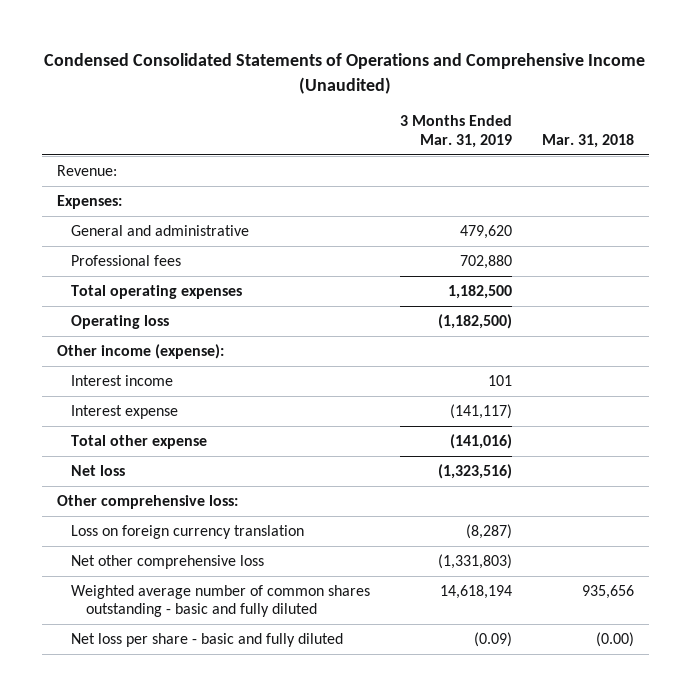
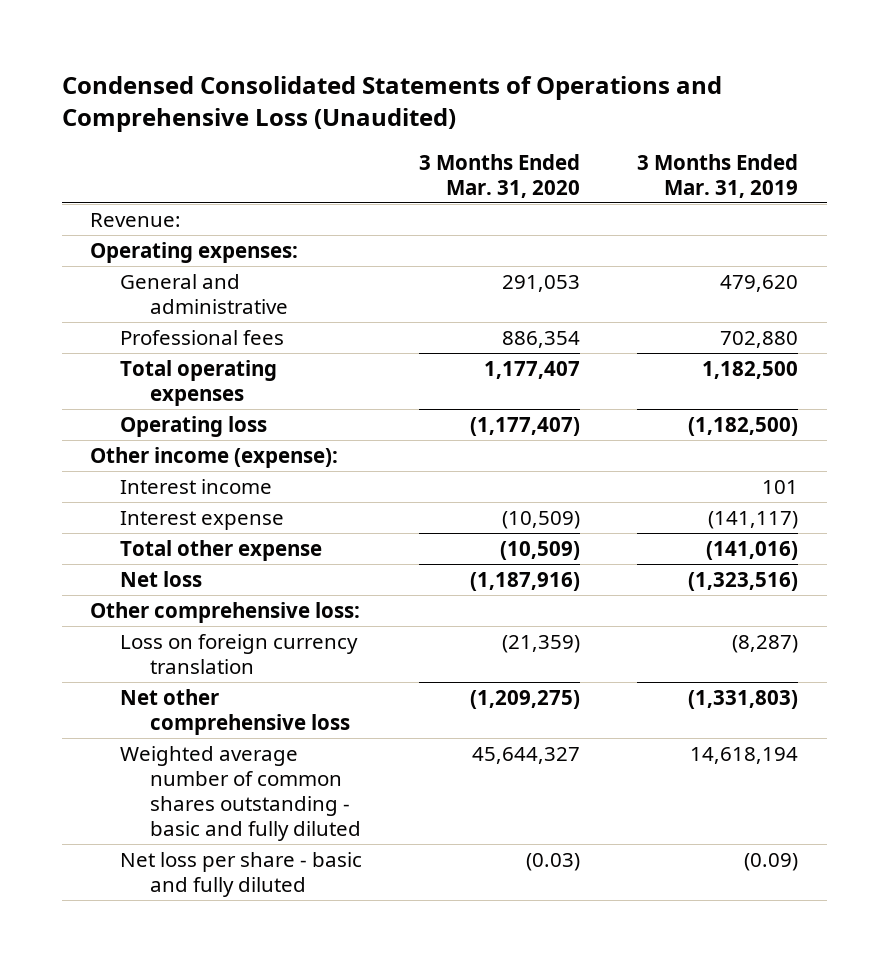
- Condensed Consolidated Statements of Operations and Comprehensive Income (Unaudited)
+ Condensed Consolidated Statements of Operations and Comprehensive Loss (Unaudited)
- | 3 Months Ended Mar. 31, 2019 | Mar. 31, 2018
+ | 3 Months Ended Mar. 31, 2020 | 3 Months Ended Mar. 31, 2019
- Expenses:
+ Operating expenses:

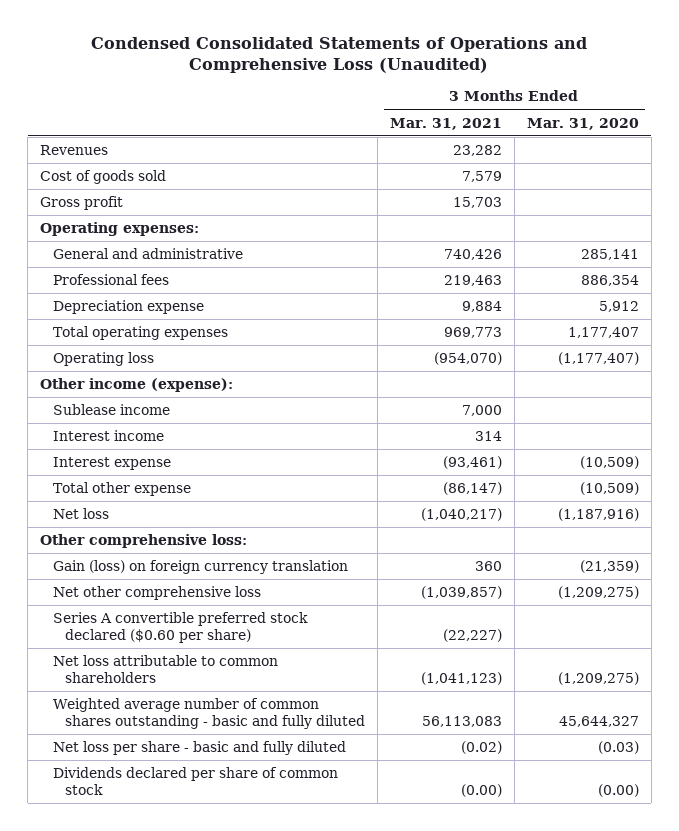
- | 3 Months Ended Mar. 31, 2020 | 3 Months Ended Mar. 31, 2019
+ | 3 Months Ended Mar. 31, 2021 | 3 Months Ended Mar. 31, 2020
- Revenue:
+ Revenues | 23,282 |
+ Cost of goods sold | 7,579 |
+ Gross profit | 15,703 |
- General and administrative | 291,053 | 479,620
+ General and administrative | 740,426 | 285,141
+ Depreciation expense | 9,884 | 5,912
+ Sublease income | 7,000 |
- Loss on foreign currency translation | (21,359) | (8,287)
+ Gain (loss) on foreign currency translation | 360 | (21,359)
+ Series A convertible preferred stock declared ($0.60 per share) | (22,227) |
+ Net loss attributable to common shareholders | (1,041,123) | (1,209,275)
+ Dividends declared per share of common stock | (0.00) | (0.00)

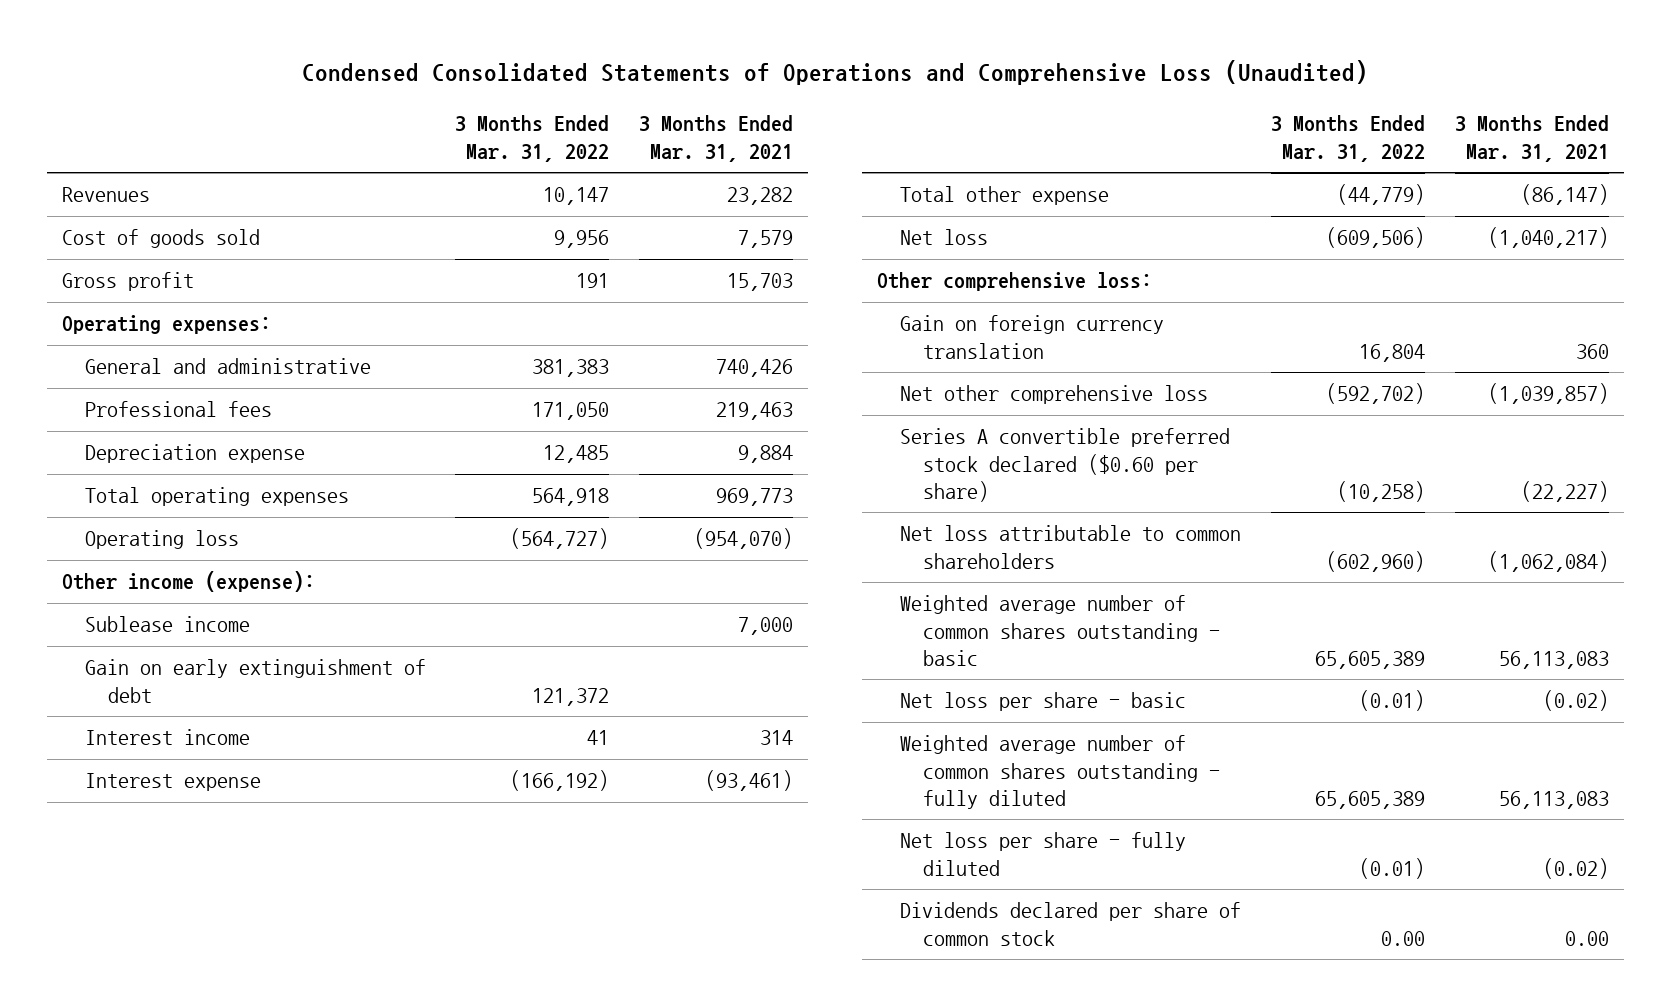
- | 3 Months Ended Mar. 31, 2021 | 3 Months Ended Mar. 31, 2020
+ | 3 Months Ended Mar. 31, 2022 | 3 Months Ended Mar. 31, 2021
+ Gain on early extinguishment of debt | 121,372 |
- Gain (loss) on foreign currency translation | 360 | (21,359)
+ Gain on foreign currency translation | 16,804 | 360
- Net loss attributable to common shareholders | (1,041,123) | (1,209,275)
- Weighted average number of common shares outstanding - basic and fully diluted | 56,113,083 | 45,644,327
- Net loss per share - basic and fully diluted | (0.02) | (0.03)
- Dividends declared per share of common stock | (0.00) | (0.00)
+ Net loss attributable to common shareholders | (602,960) | (1,062,084)
+ Weighted average number of common shares outstanding - basic | 65,605,389 | 56,113,083
+ Net loss per share - basic | (0.01) | (0.02)
+ Weighted average number of common shares outstanding - fully diluted | 65,605,389 | 56,113,083
+ Net loss per share - fully diluted | (0.01) | (0.02)
+ Dividends declared per share of common stock | 0.00 | 0.00

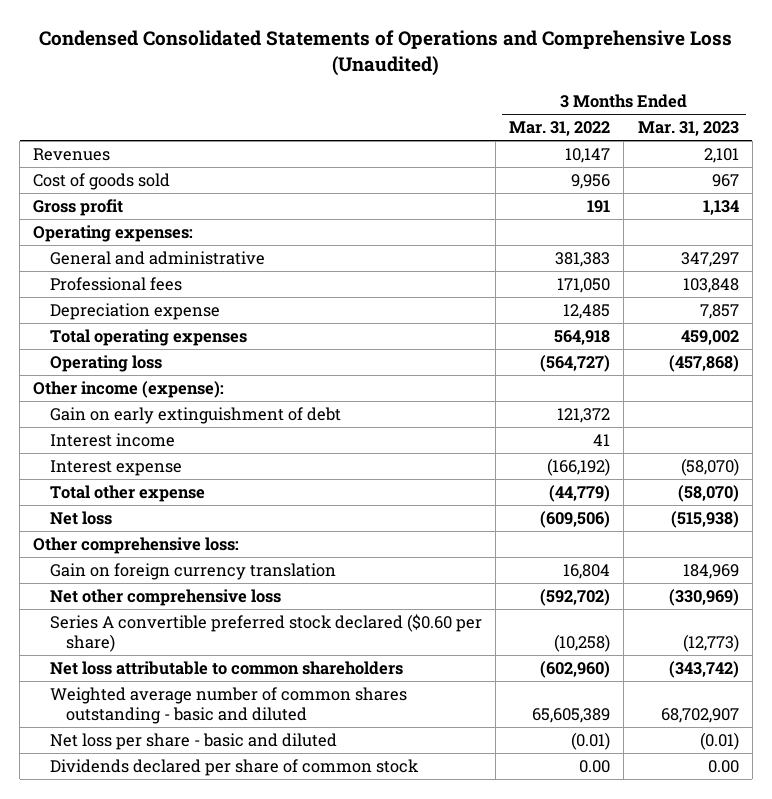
- | 3 Months Ended Mar. 31, 2022 | 3 Months Ended Mar. 31, 2021
+ | 3 Months Ended Mar. 31, 2022 | 3 Months Ended Mar. 31, 2023
- Sublease income | | 7,000
- Weighted average number of common shares outstanding - basic | 65,605,389 | 56,113,083
- Net loss per share - basic | (0.01) | (0.02)
- Weighted average number of common shares outstanding - fully diluted | 65,605,389 | 56,113,083
- Net loss per share - fully diluted | (0.01) | (0.02)
+ Weighted average number of common shares outstanding - basic and diluted | 65,605,389 | 68,702,907
+ Net loss per share - basic and diluted | (0.01) | (0.01)

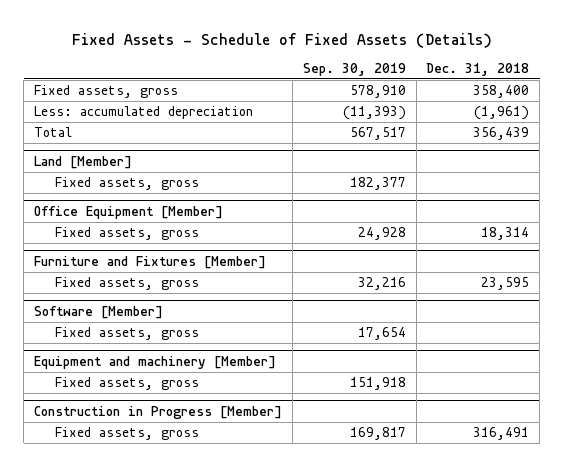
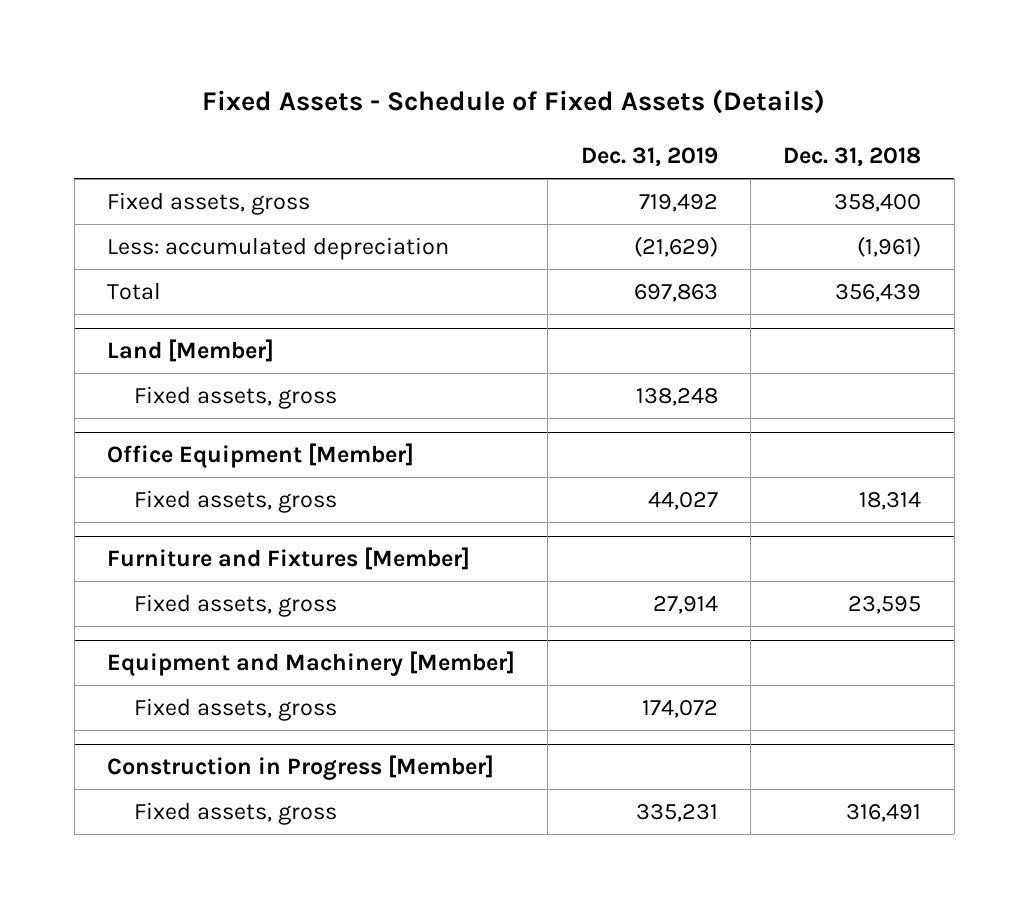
- | Sep. 30, 2019 | Dec. 31, 2018
+ | Dec. 31, 2019 | Dec. 31, 2018
- Software [Member]
- Fixed assets, gross | 17,654 |
- Equipment and machinery [Member]
+ Equipment and Machinery [Member]

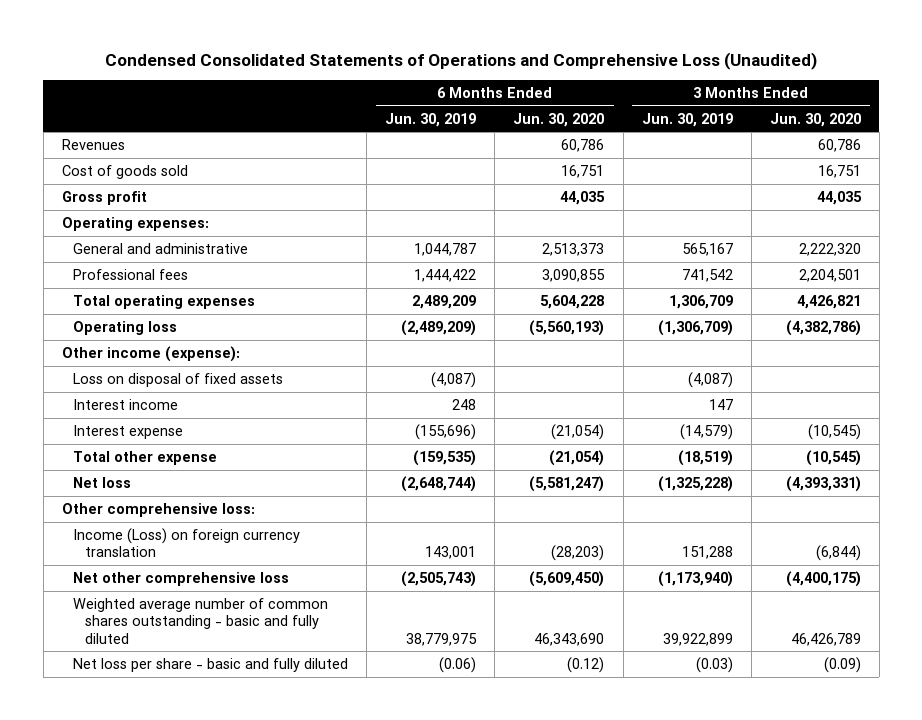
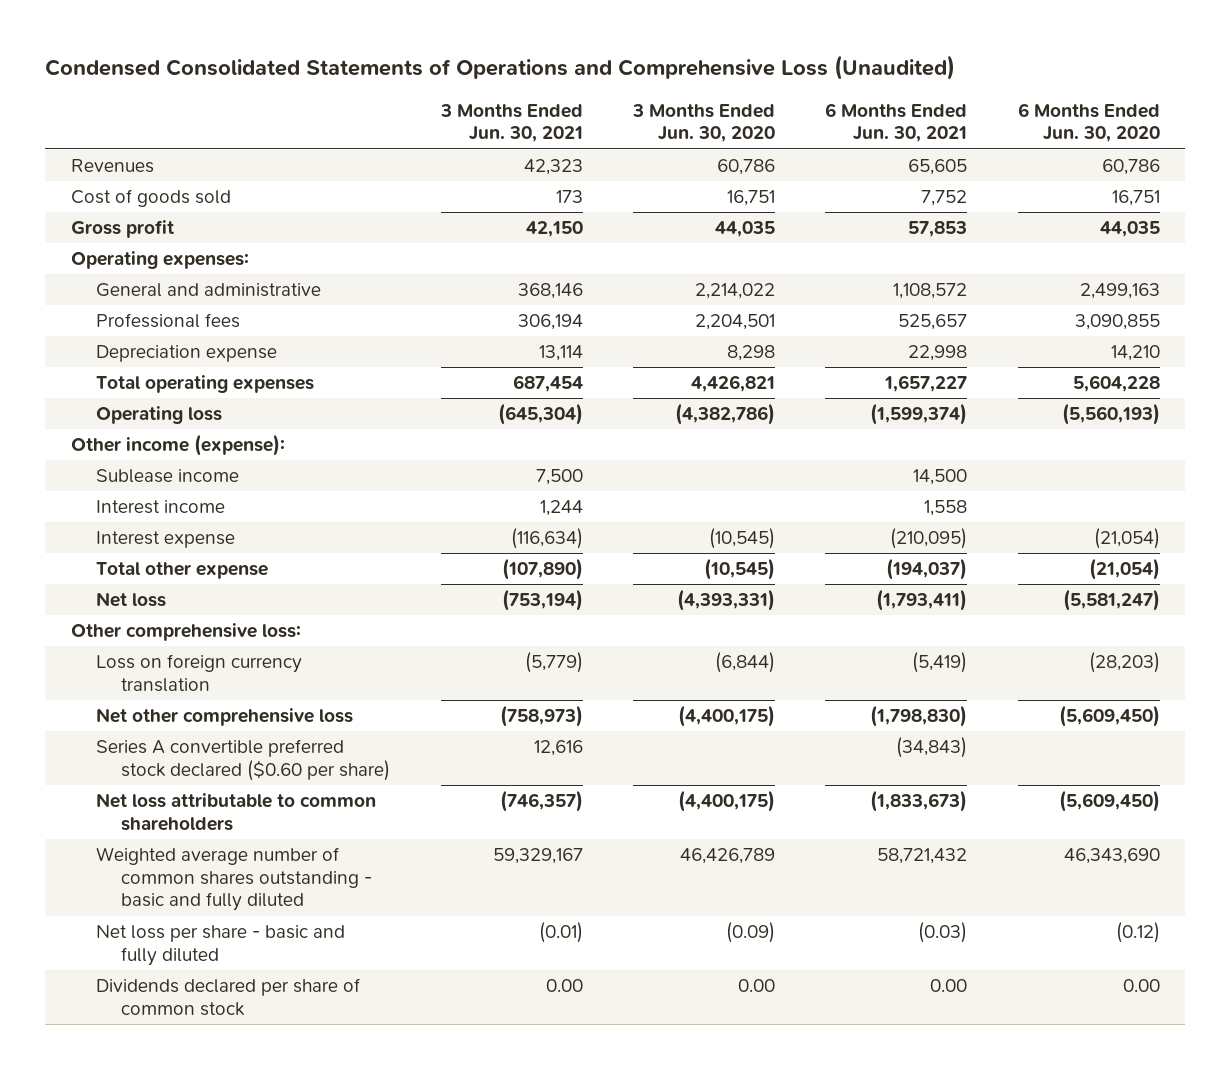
- | 6 Months Ended Jun. 30, 2019 | 6 Months Ended Jun. 30, 2020 | 3 Months Ended Jun. 30, 2019 | 3 Months Ended Jun. 30, 2020
+ | 3 Months Ended Jun. 30, 2021 | 3 Months Ended Jun. 30, 2020 | 6 Months Ended Jun. 30, 2021 | 6 Months Ended Jun. 30, 2020
- General and administrative | 1,044,787 | 2,513,373 | 565,167 | 2,222,320
+ General and administrative | 368,146 | 2,214,022 | 1,108,572 | 2,499,163
+ Depreciation expense | 13,114 | 8,298 | 22,998 | 14,210
- Loss on disposal of fixed assets | (4,087) | | (4,087) |
+ Sublease income | 7,500 | | 14,500 |
- Income (Loss) on foreign currency translation | 143,001 | (28,203) | 151,288 | (6,844)
+ Loss on foreign currency translation | (5,779) | (6,844) | (5,419) | (28,203)
+ Series A convertible preferred stock declared ($0.60 per share) | 12,616 | | (34,843) |
+ Net loss attributable to common shareholders | (746,357) | (4,400,175) | (1,833,673) | (5,609,450)
+ Dividends declared per share of common stock | 0.00 | 0.00 | 0.00 | 0.00

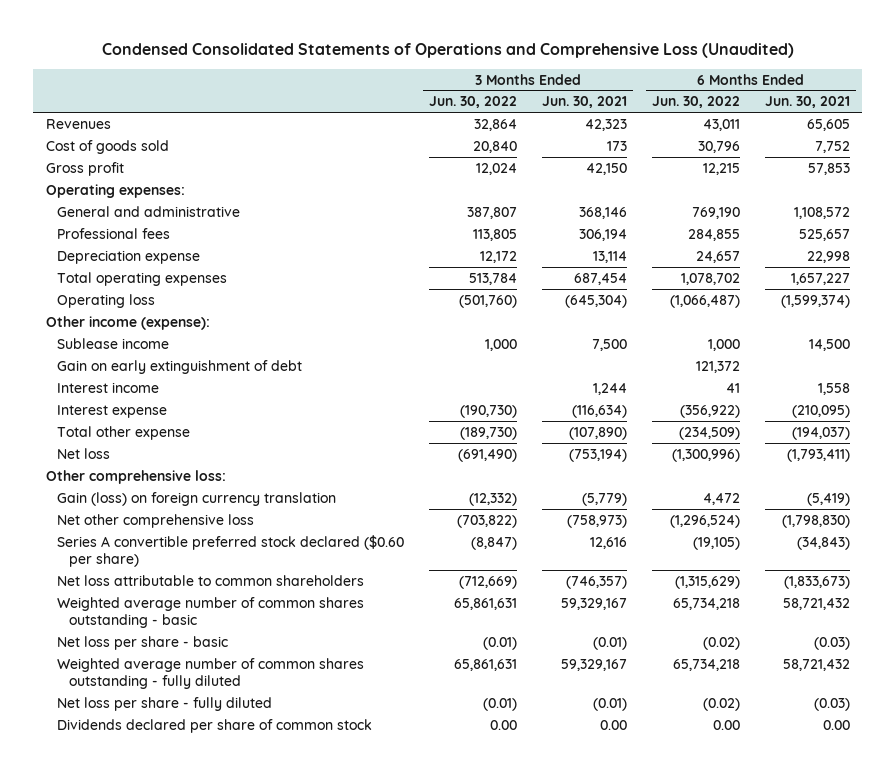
- | 3 Months Ended Jun. 30, 2021 | 3 Months Ended Jun. 30, 2020 | 6 Months Ended Jun. 30, 2021 | 6 Months Ended Jun. 30, 2020
+ | 3 Months Ended Jun. 30, 2022 | 3 Months Ended Jun. 30, 2021 | 6 Months Ended Jun. 30, 2022 | 6 Months Ended Jun. 30, 2021
+ Gain on early extinguishment of debt | | | 121,372 |
- Loss on foreign currency translation | (5,779) | (6,844) | (5,419) | (28,203)
+ Gain (loss) on foreign currency translation | (12,332) | (5,779) | 4,472 | (5,419)
- Weighted average number of common shares outstanding - basic and fully diluted | 59,329,167 | 46,426,789 | 58,721,432 | 46,343,690
- Net loss per share - basic and fully diluted | (0.01) | (0.09) | (0.03) | (0.12)
+ Weighted average number of common shares outstanding - basic | 65,861,631 | 59,329,167 | 65,734,218 | 58,721,432
+ Net loss per share - basic | (0.01) | (0.01) | (0.02) | (0.03)
+ Weighted average number of common shares outstanding - fully diluted | 65,861,631 | 59,329,167 | 65,734,218 | 58,721,432
+ Net loss per share - fully diluted | (0.01) | (0.01) | (0.02) | (0.03)

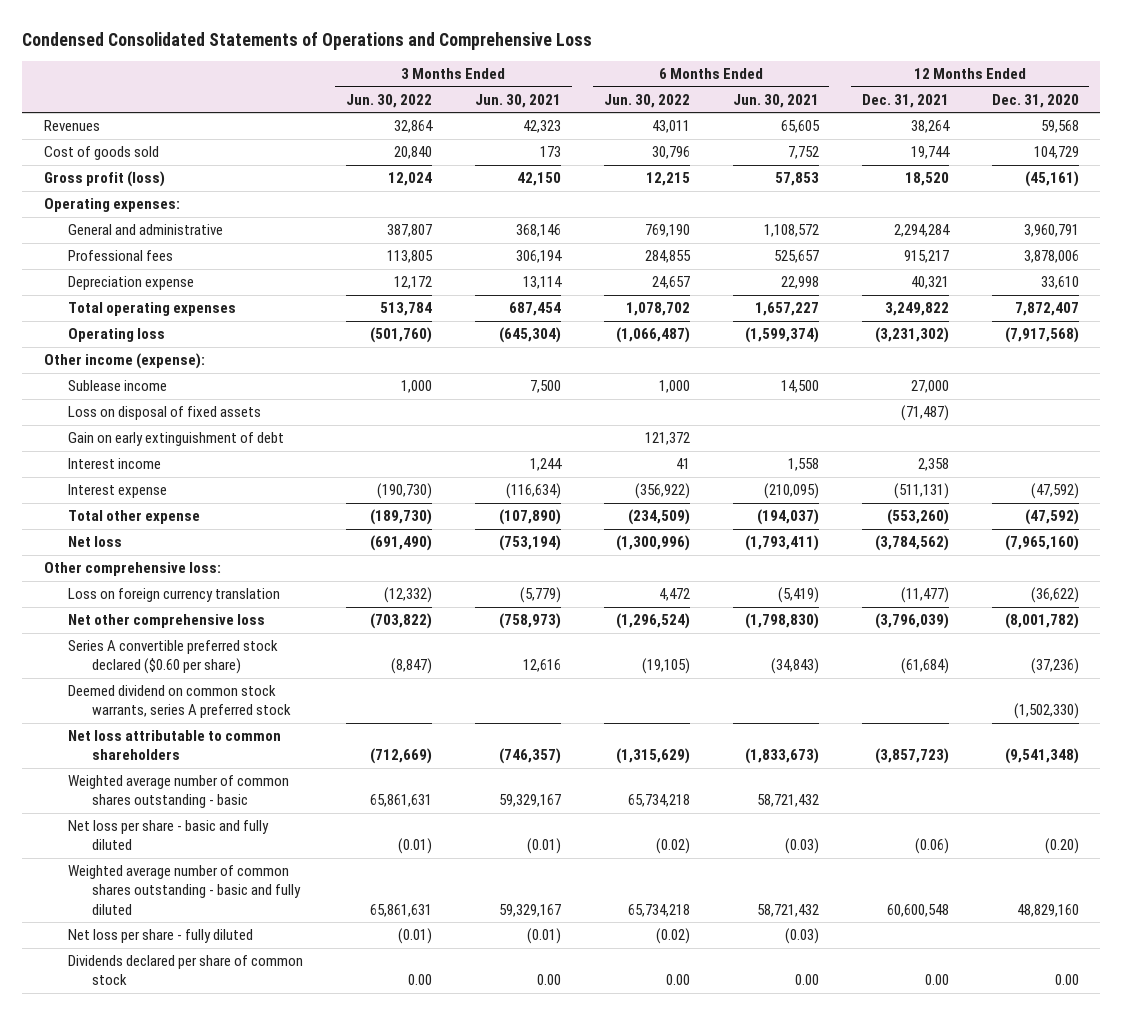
- Condensed Consolidated Statements of Operations and Comprehensive Loss (Unaudited)
+ Condensed Consolidated Statements of Operations and Comprehensive Loss
- | 3 Months Ended Jun. 30, 2022 | 3 Months Ended Jun. 30, 2021 | 6 Months Ended Jun. 30, 2022 | 6 Months Ended Jun. 30, 2021
+ | 3 Months Ended Jun. 30, 2022 | 3 Months Ended Jun. 30, 2021 | 6 Months Ended Jun. 30, 2022 | 6 Months Ended Jun. 30, 2021 | 12 Months Ended Dec. 31, 2021 | 12 Months Ended Dec. 31, 2020
- Gross profit | 12,024 | 42,150 | 12,215 | 57,853
+ Gross profit (loss) | 12,024 | 42,150 | 12,215 | 57,853 | 18,520 | (45,161)
+ Loss on disposal of fixed assets | | | | | (71,487) |
- Gain (loss) on foreign currency translation | (12,332) | (5,779) | 4,472 | (5,419)
+ Loss on foreign currency translation | (12,332) | (5,779) | 4,472 | (5,419) | (11,477) | (36,622)
+ Deemed dividend on common stock warrants, series A preferred stock | | | | | | (1,502,330)
- Net loss per share - basic | (0.01) | (0.01) | (0.02) | (0.03)
- Weighted average number of common shares outstanding - fully diluted | 65,861,631 | 59,329,167 | 65,734,218 | 58,721,432
+ Net loss per share - basic and fully diluted | (0.01) | (0.01) | (0.02) | (0.03) | (0.06) | (0.20)
+ Weighted average number of common shares outstanding - basic and fully diluted | 65,861,631 | 59,329,167 | 65,734,218 | 58,721,432 | 60,600,548 | 48,829,160

